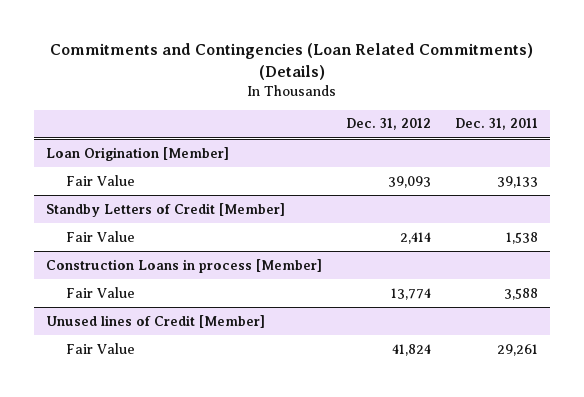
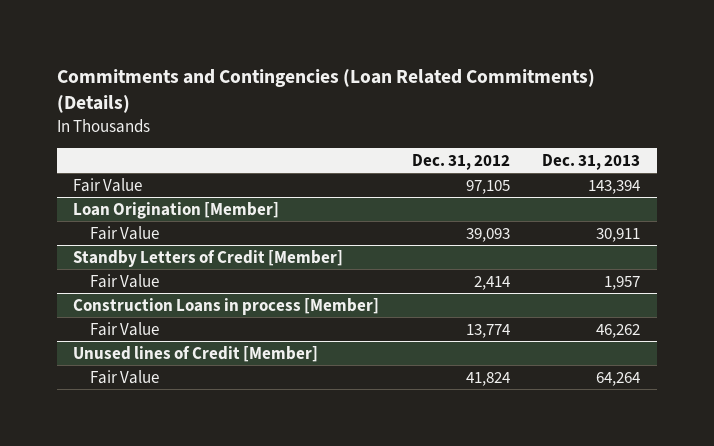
- | Dec. 31, 2012 | Dec. 31, 2011
+ | Dec. 31, 2012 | Dec. 31, 2013
+ Fair Value | 97,105 | 143,394

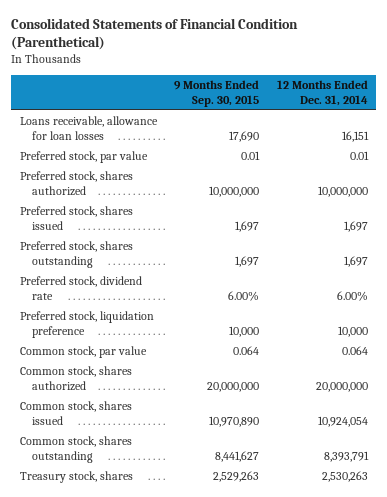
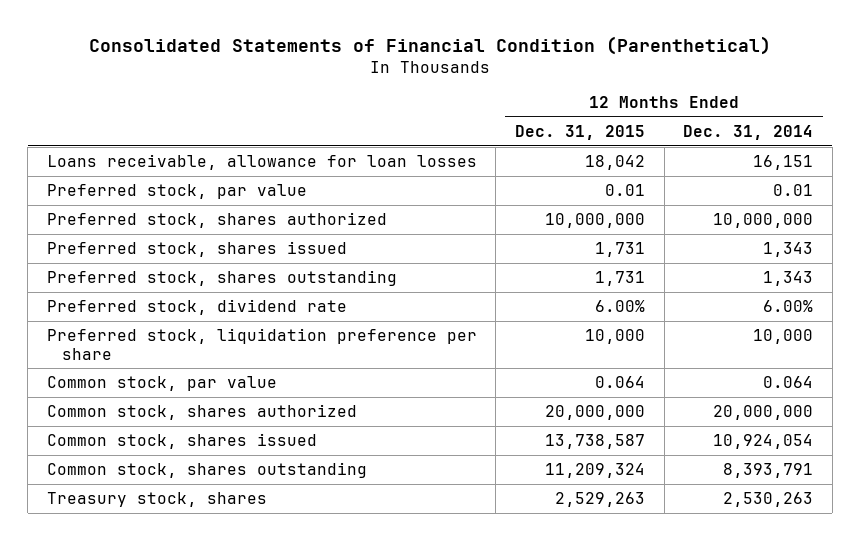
- | 9 Months Ended Sep. 30, 2015 | 12 Months Ended Dec. 31, 2014
+ | 12 Months Ended Dec. 31, 2015 | 12 Months Ended Dec. 31, 2014
- Preferred stock, shares issued | 1,697 | 1,697
- Preferred stock, shares outstanding | 1,697 | 1,697
+ Preferred stock, shares issued | 1,731 | 1,343
+ Preferred stock, shares outstanding | 1,731 | 1,343
- Preferred stock, liquidation preference | 10,000 | 10,000
+ Preferred stock, liquidation preference per share | 10,000 | 10,000

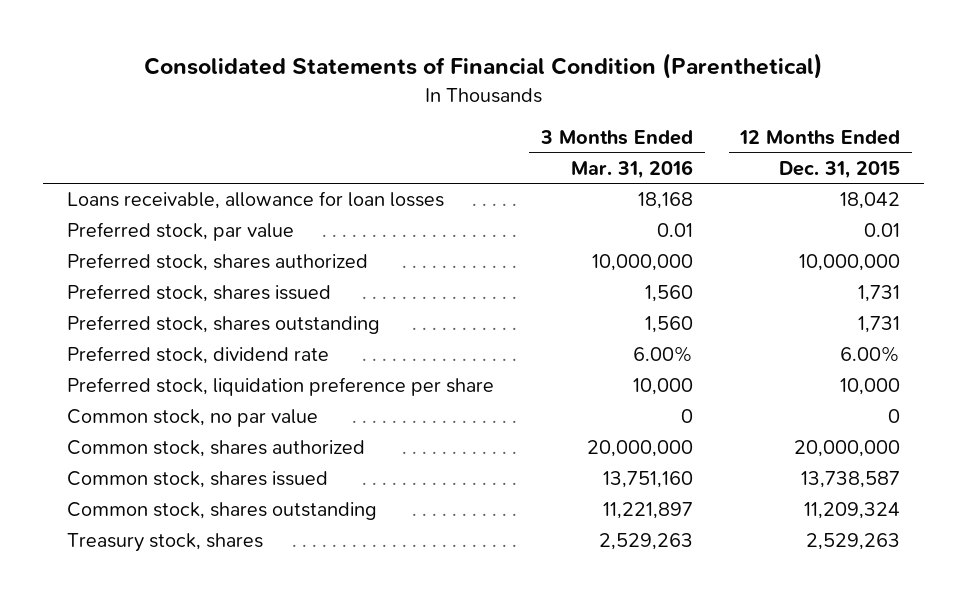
- | 12 Months Ended Dec. 31, 2015 | 12 Months Ended Dec. 31, 2014
+ | 3 Months Ended Mar. 31, 2016 | 12 Months Ended Dec. 31, 2015
- Common stock, par value | 0.064 | 0.064
+ Common stock, no par value | 0 | 0

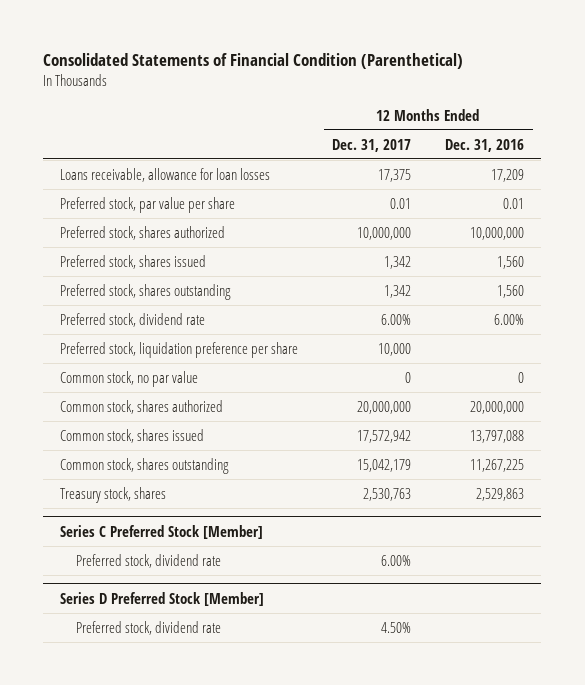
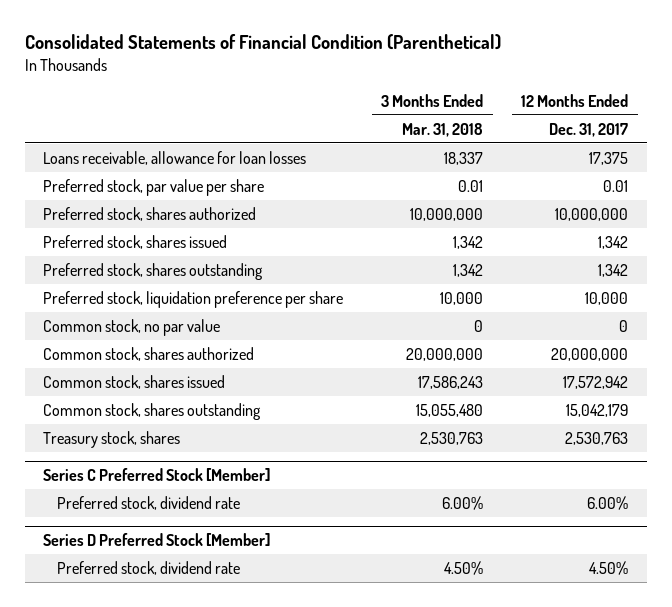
- | 12 Months Ended Dec. 31, 2017 | 12 Months Ended Dec. 31, 2016
+ | 3 Months Ended Mar. 31, 2018 | 12 Months Ended Dec. 31, 2017
- Preferred stock, dividend rate | 6.00% | 6.00%

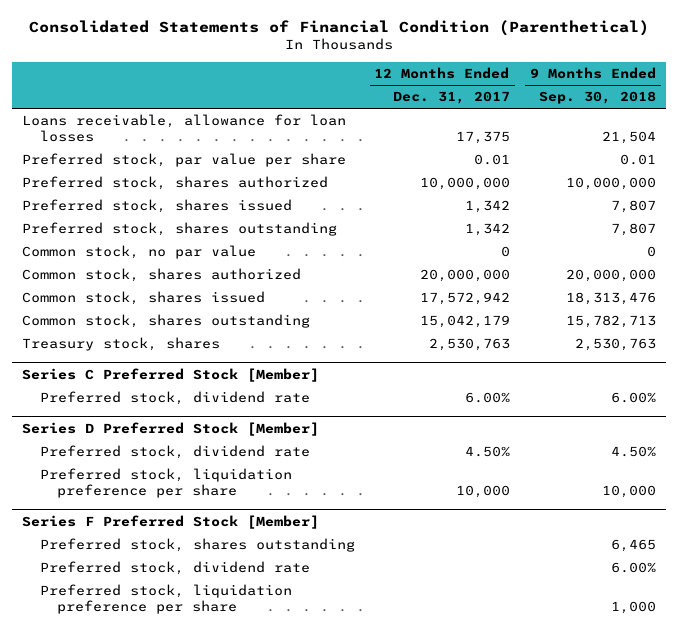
- | 3 Months Ended Mar. 31, 2018 | 12 Months Ended Dec. 31, 2017
+ | 12 Months Ended Dec. 31, 2017 | 9 Months Ended Sep. 30, 2018
- Preferred stock, liquidation preference per share | 10,000 | 10,000
@ Series D Preferred Stock [Member]
+ Preferred stock, liquidation preference per share | 10,000 | 10,000
+ Series F Preferred Stock [Member]
+ Preferred stock, shares outstanding | | 6,465
+ Preferred stock, dividend rate | | 6.00%
+ Preferred stock, liquidation preference per share | | 1,000

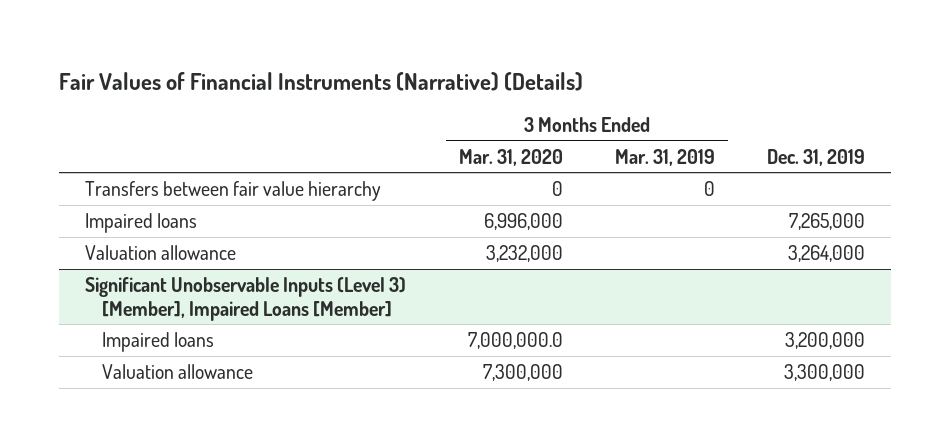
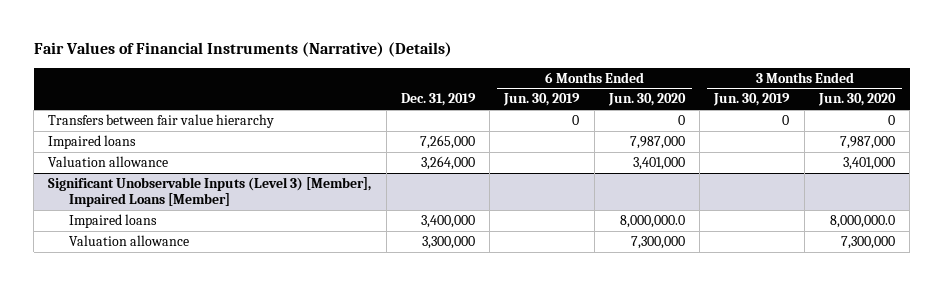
- | 3 Months Ended Mar. 31, 2020 | 3 Months Ended Mar. 31, 2019 | Dec. 31, 2019
+ | Dec. 31, 2019 | 6 Months Ended Jun. 30, 2019 | 6 Months Ended Jun. 30, 2020 | 3 Months Ended Jun. 30, 2019 | 3 Months Ended Jun. 30, 2020
@ Significant Unobservable Inputs (Level 3) [Member], Impaired Loans [Member]
- Impaired loans | 7,000,000.0 | | 3,200,000
+ Impaired loans | 3,400,000 | | 8,000,000.0 | | 8,000,000.0

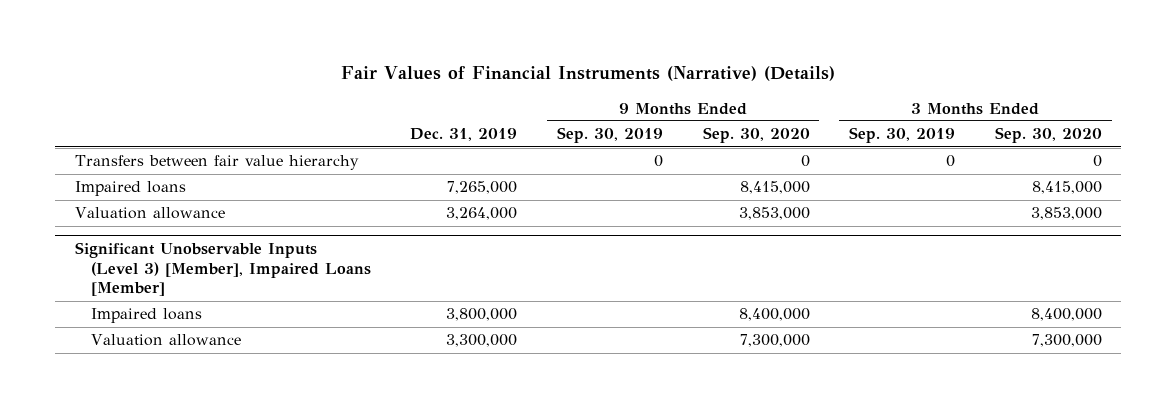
- | Dec. 31, 2019 | 6 Months Ended Jun. 30, 2019 | 6 Months Ended Jun. 30, 2020 | 3 Months Ended Jun. 30, 2019 | 3 Months Ended Jun. 30, 2020
+ | Dec. 31, 2019 | 9 Months Ended Sep. 30, 2019 | 9 Months Ended Sep. 30, 2020 | 3 Months Ended Sep. 30, 2019 | 3 Months Ended Sep. 30, 2020
@ Significant Unobservable Inputs (Level 3) [Member], Impaired Loans [Member]
- Impaired loans | 3,400,000 | | 8,000,000.0 | | 8,000,000.0
+ Impaired loans | 3,800,000 | | 8,400,000 | | 8,400,000

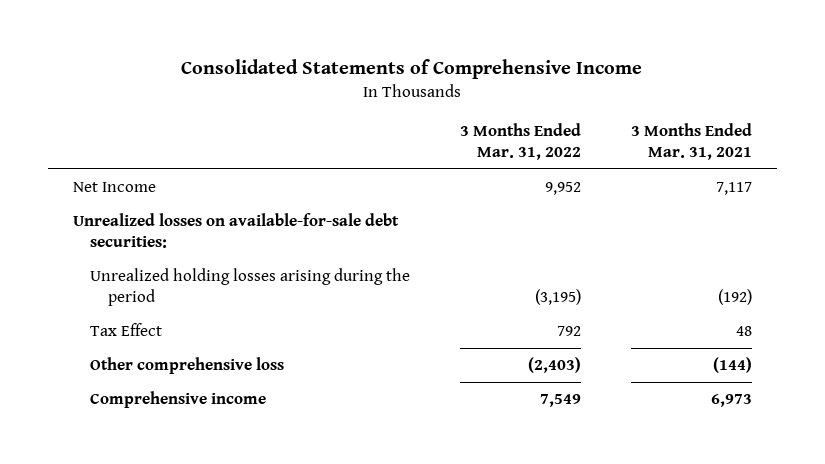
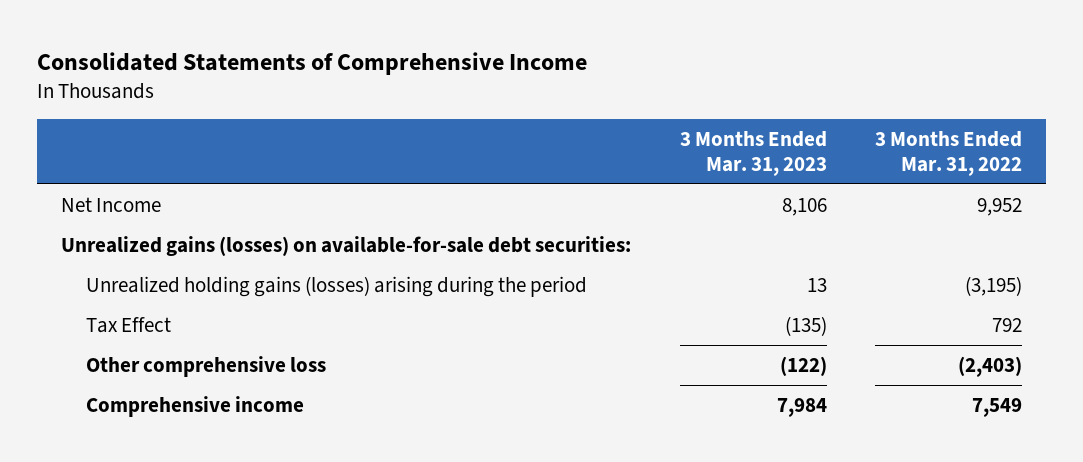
- | 3 Months Ended Mar. 31, 2022 | 3 Months Ended Mar. 31, 2021
+ | 3 Months Ended Mar. 31, 2023 | 3 Months Ended Mar. 31, 2022
- Unrealized losses on available-for-sale debt securities:
- Unrealized holding losses arising during the period | (3,195) | (192)
+ Unrealized gains (losses) on available-for-sale debt securities:
+ Unrealized holding gains (losses) arising during the period | 13 | (3,195)

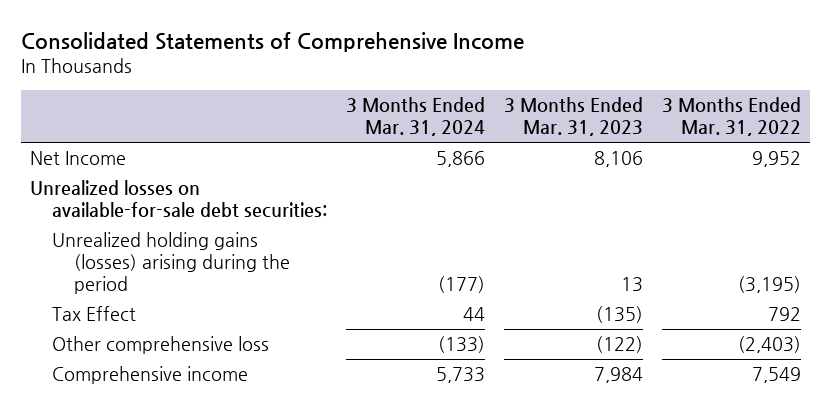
- | 3 Months Ended Mar. 31, 2023 | 3 Months Ended Mar. 31, 2022
+ | 3 Months Ended Mar. 31, 2024 | 3 Months Ended Mar. 31, 2023 | 3 Months Ended Mar. 31, 2022
- Unrealized gains (losses) on available-for-sale debt securities:
+ Unrealized losses on available-for-sale debt securities:

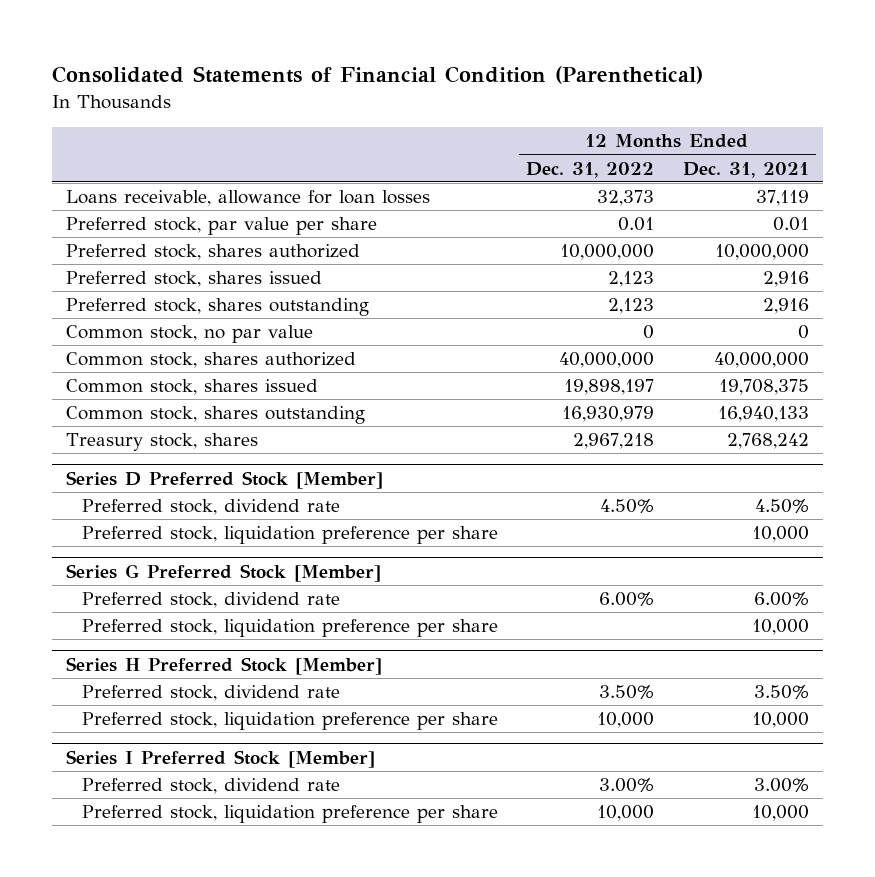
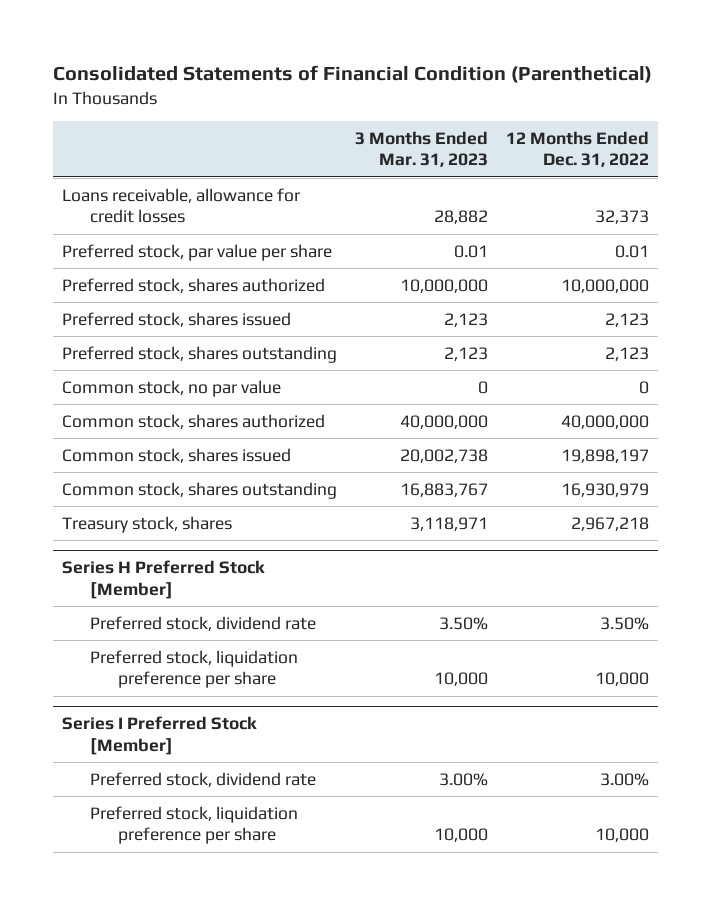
- | 12 Months Ended Dec. 31, 2022 | 12 Months Ended Dec. 31, 2021
+ | 3 Months Ended Mar. 31, 2023 | 12 Months Ended Dec. 31, 2022
- Loans receivable, allowance for loan losses | 32,373 | 37,119
+ Loans receivable, allowance for credit losses | 28,882 | 32,373
- Series D Preferred Stock [Member]
- Preferred stock, dividend rate | 4.50% | 4.50%
- Preferred stock, liquidation preference per share | | 10,000
- Series G Preferred Stock [Member]
- Preferred stock, dividend rate | 6.00% | 6.00%
- Preferred stock, liquidation preference per share | | 10,000

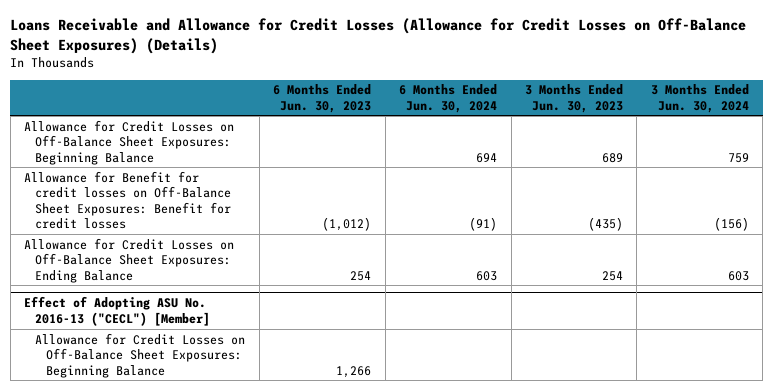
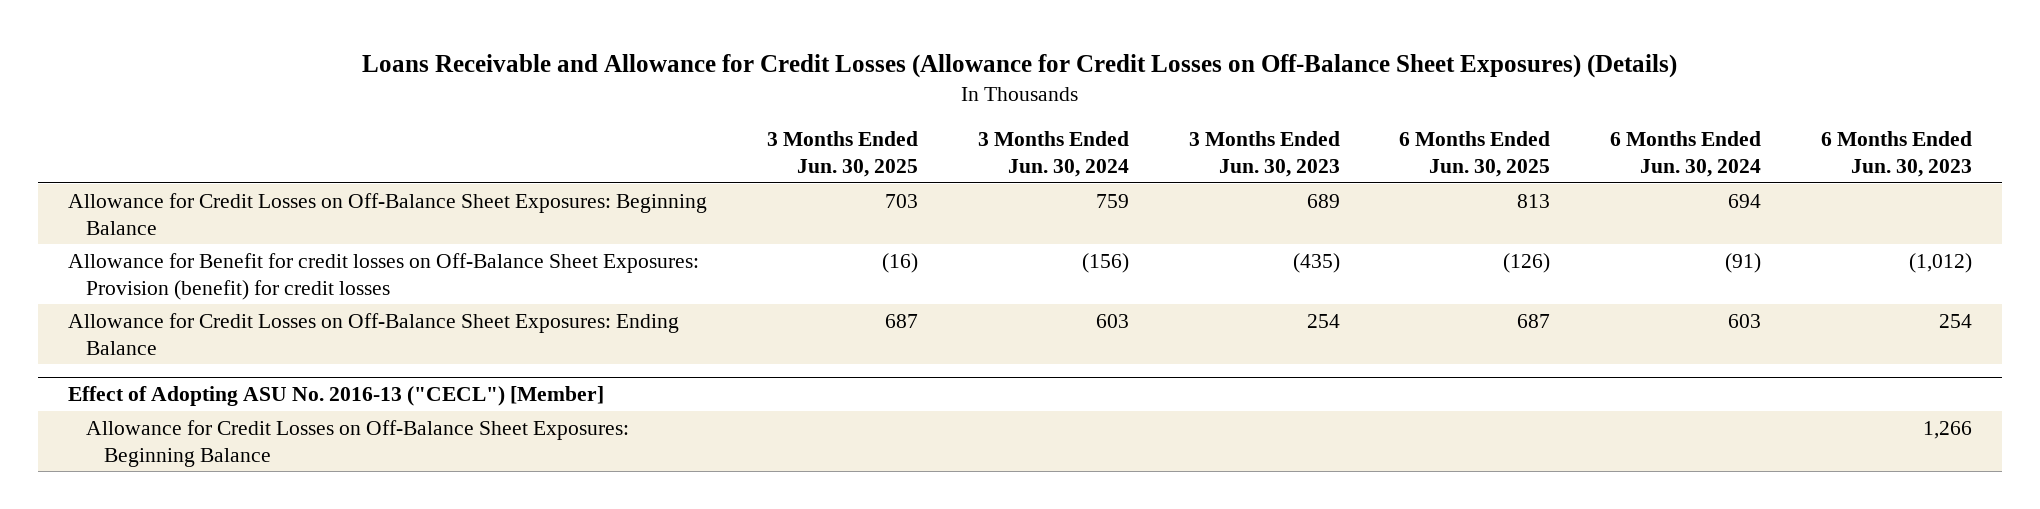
- | 6 Months Ended Jun. 30, 2023 | 6 Months Ended Jun. 30, 2024 | 3 Months Ended Jun. 30, 2023 | 3 Months Ended Jun. 30, 2024
+ | 3 Months Ended Jun. 30, 2025 | 3 Months Ended Jun. 30, 2024 | 3 Months Ended Jun. 30, 2023 | 6 Months Ended Jun. 30, 2025 | 6 Months Ended Jun. 30, 2024 | 6 Months Ended Jun. 30, 2023
- Allowance for Benefit for credit losses on Off-Balance Sheet Exposures: Benefit for credit losses | (1,012) | (91) | (435) | (156)
+ Allowance for Benefit for credit losses on Off-Balance Sheet Exposures: Provision (benefit) for credit losses | (16) | (156) | (435) | (126) | (91) | (1,012)

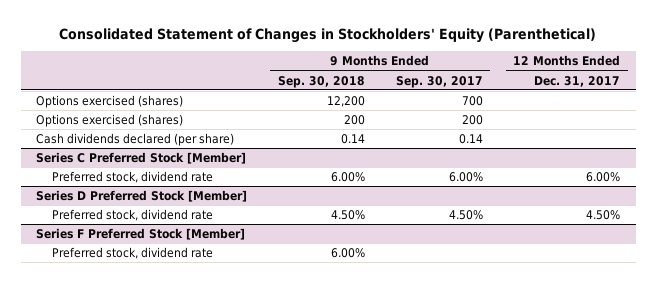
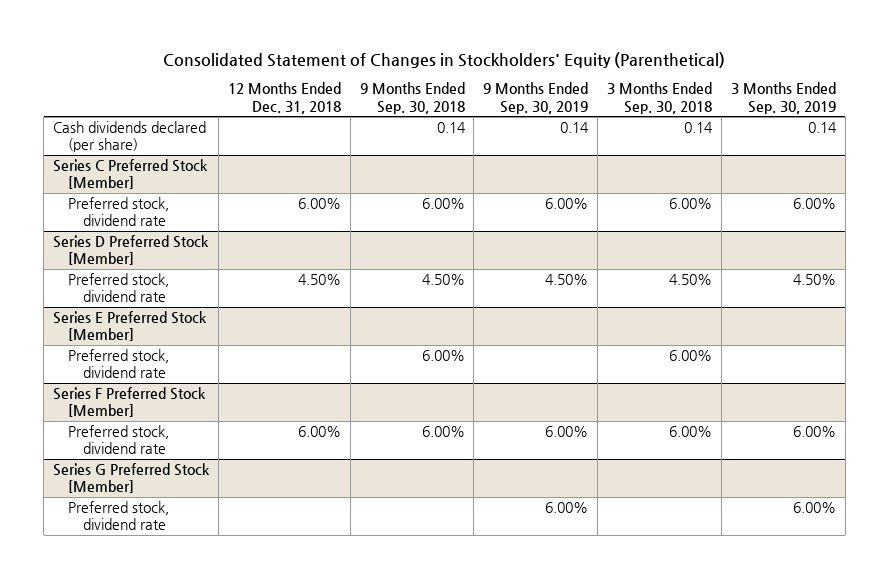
- | 9 Months Ended Sep. 30, 2018 | 9 Months Ended Sep. 30, 2017 | 12 Months Ended Dec. 31, 2017
+ | 12 Months Ended Dec. 31, 2018 | 9 Months Ended Sep. 30, 2018 | 9 Months Ended Sep. 30, 2019 | 3 Months Ended Sep. 30, 2018 | 3 Months Ended Sep. 30, 2019
- Options exercised (shares) | 12,200 | 700 |
- Options exercised (shares) | 200 | 200 |
+ Series E Preferred Stock [Member]
+ Preferred stock, dividend rate | | 6.00% | | 6.00% |
+ Series G Preferred Stock [Member]
+ Preferred stock, dividend rate | | | 6.00% | | 6.00%

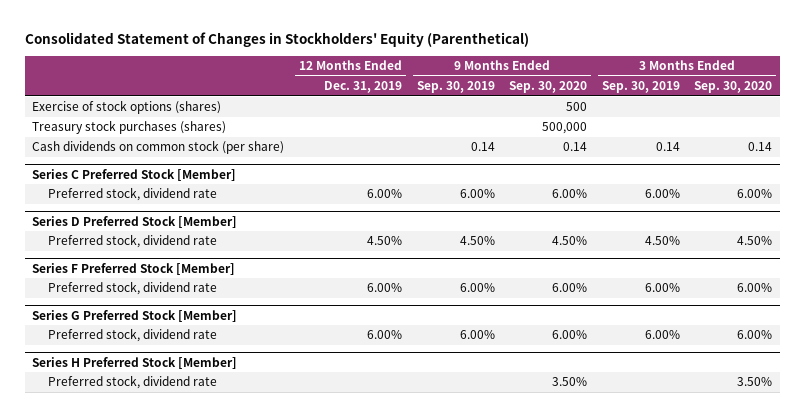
- | 12 Months Ended Dec. 31, 2018 | 9 Months Ended Sep. 30, 2018 | 9 Months Ended Sep. 30, 2019 | 3 Months Ended Sep. 30, 2018 | 3 Months Ended Sep. 30, 2019
+ | 12 Months Ended Dec. 31, 2019 | 9 Months Ended Sep. 30, 2019 | 9 Months Ended Sep. 30, 2020 | 3 Months Ended Sep. 30, 2019 | 3 Months Ended Sep. 30, 2020
- Cash dividends declared (per share) | | 0.14 | 0.14 | 0.14 | 0.14
+ Exercise of stock options (shares) | | | 500 | |
+ Treasury stock purchases (shares) | | | 500,000 | |
+ Cash dividends on common stock (per share) | | 0.14 | 0.14 | 0.14 | 0.14
- Series E Preferred Stock [Member]
- Preferred stock, dividend rate | | 6.00% | | 6.00% |
+ Series H Preferred Stock [Member]
+ Preferred stock, dividend rate | | | 3.50% | | 3.50%

